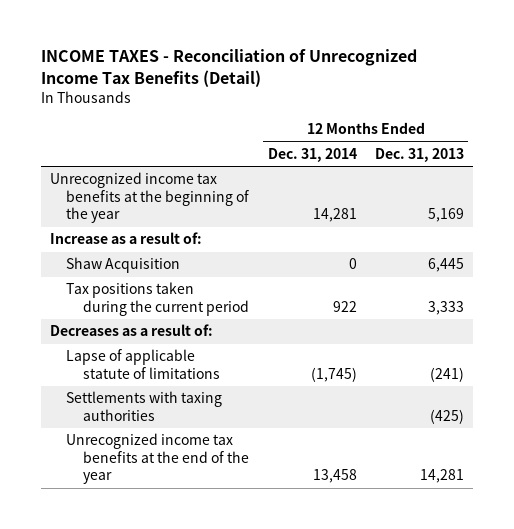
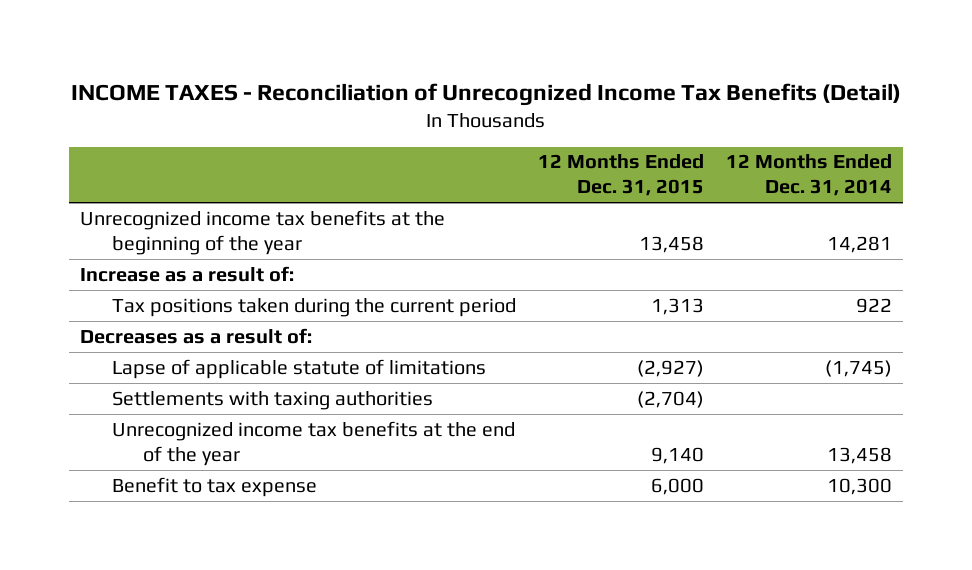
- | 12 Months Ended Dec. 31, 2014 | 12 Months Ended Dec. 31, 2013
+ | 12 Months Ended Dec. 31, 2015 | 12 Months Ended Dec. 31, 2014
- Shaw Acquisition | 0 | 6,445
+ Benefit to tax expense | 6,000 | 10,300

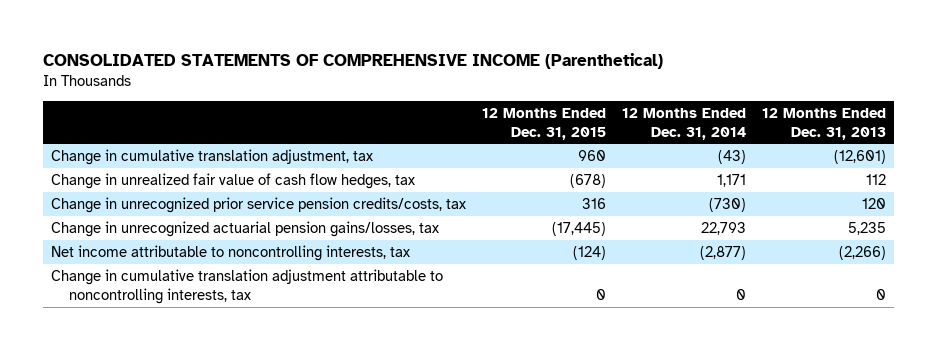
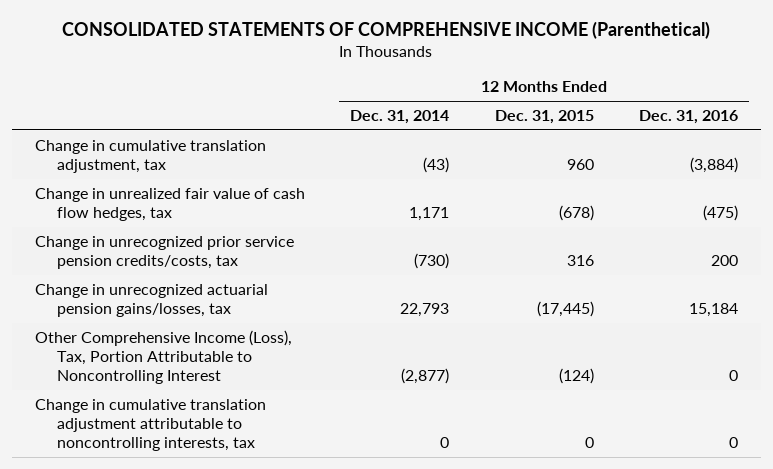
- | 12 Months Ended Dec. 31, 2015 | 12 Months Ended Dec. 31, 2014 | 12 Months Ended Dec. 31, 2013
+ | 12 Months Ended Dec. 31, 2014 | 12 Months Ended Dec. 31, 2015 | 12 Months Ended Dec. 31, 2016
- Net income attributable to noncontrolling interests, tax | (124) | (2,877) | (2,266)
+ Other Comprehensive Income (Loss), Tax, Portion Attributable to Noncontrolling Interest | (2,877) | (124) | 0

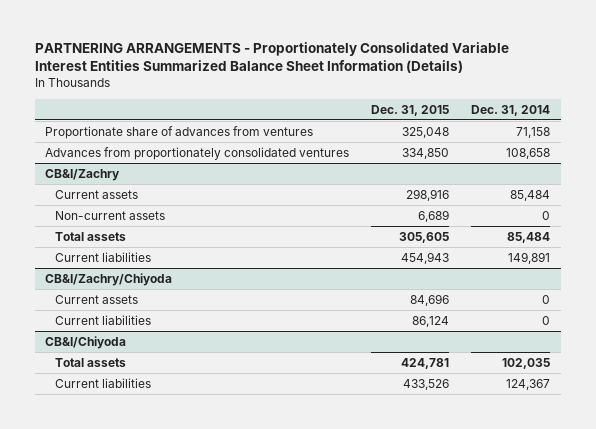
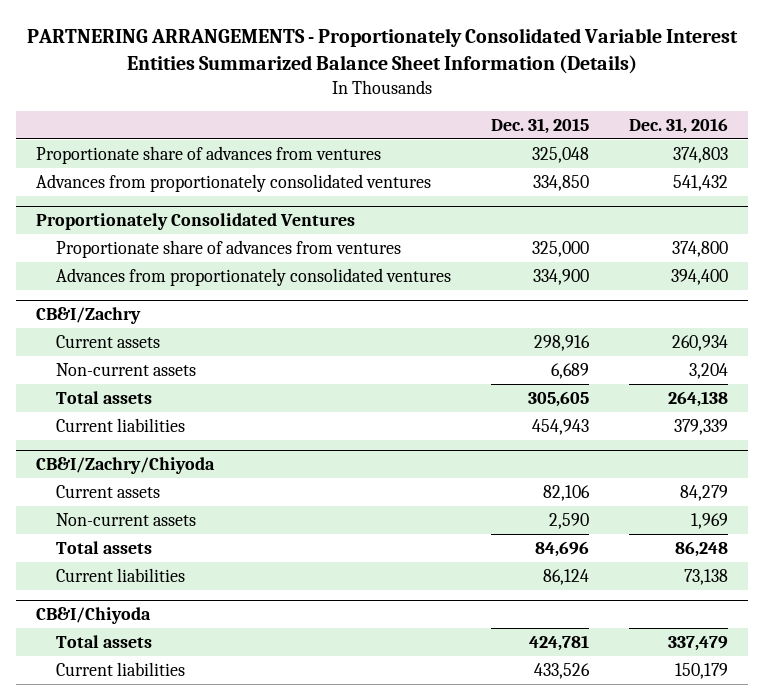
- | Dec. 31, 2015 | Dec. 31, 2014
+ | Dec. 31, 2015 | Dec. 31, 2016
+ Proportionately Consolidated Ventures
+ Proportionate share of advances from ventures | 325,000 | 374,800
+ Advances from proportionately consolidated ventures | 334,900 | 394,400
@ CB&I/Zachry/Chiyoda
- Current assets | 84,696 | 0
+ Current assets | 82,106 | 84,279
+ Non-current assets | 2,590 | 1,969
+ Total assets | 84,696 | 86,248

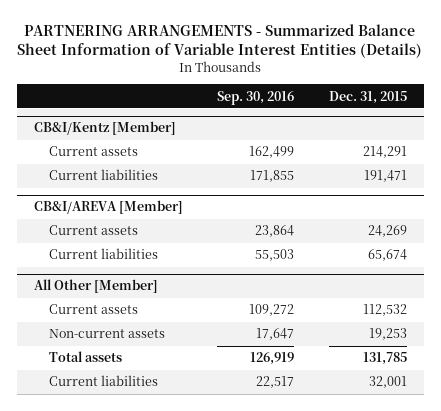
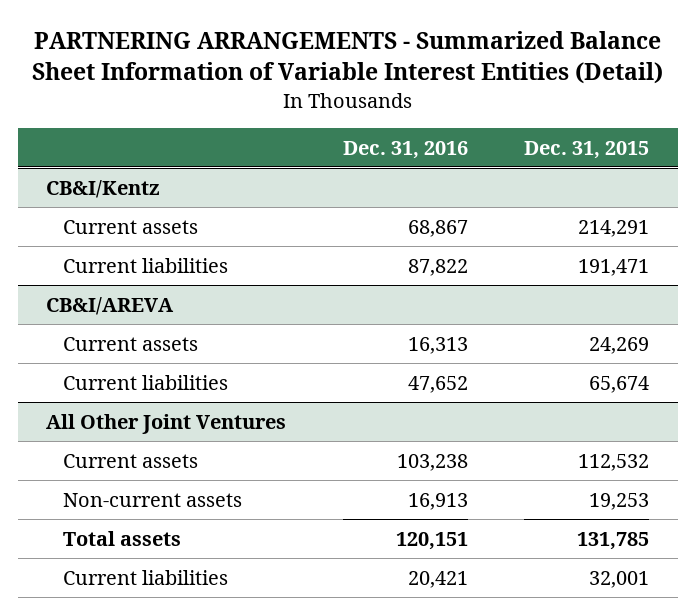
- PARTNERING ARRANGEMENTS - Summarized Balance Sheet Information of Variable Interest Entities (Details)
+ PARTNERING ARRANGEMENTS - Summarized Balance Sheet Information of Variable Interest Entities (Detail)
- | Sep. 30, 2016 | Dec. 31, 2015
+ | Dec. 31, 2016 | Dec. 31, 2015
- CB&I/Kentz [Member]
+ CB&I/Kentz
- CB&I/AREVA [Member]
+ CB&I/AREVA
- All Other [Member]
+ All Other Joint Ventures

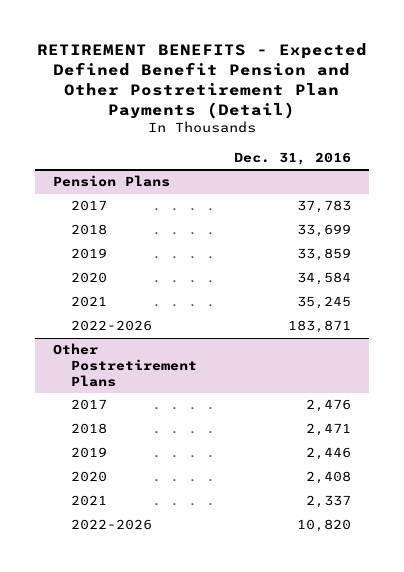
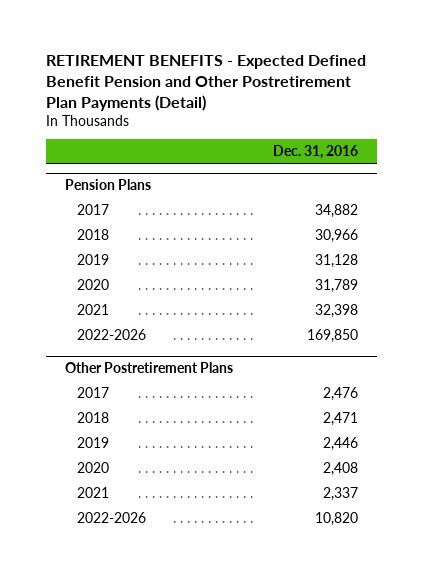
@ Pension Plans
- 2017 | 37,783
- 2018 | 33,699
- 2019 | 33,859
- 2020 | 34,584
- 2021 | 35,245
- 2022-2026 | 183,871
+ 2017 | 34,882
+ 2018 | 30,966
+ 2019 | 31,128
+ 2020 | 31,789
+ 2021 | 32,398
+ 2022-2026 | 169,850

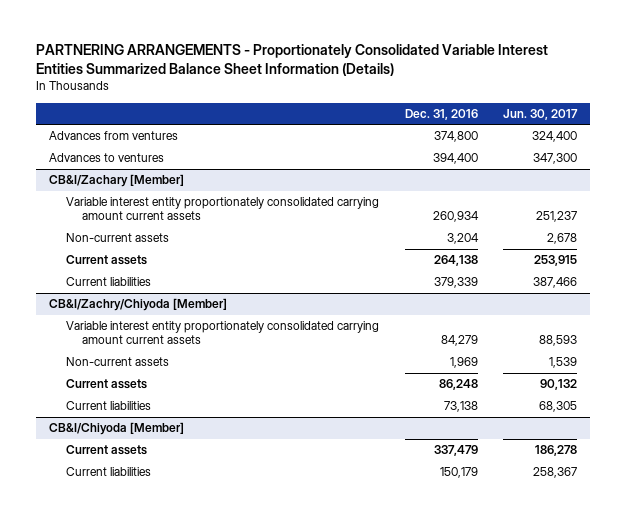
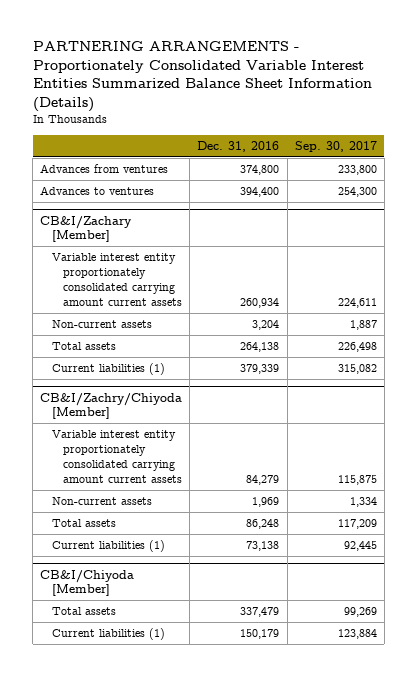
- | Dec. 31, 2016 | Jun. 30, 2017
+ | Dec. 31, 2016 | Sep. 30, 2017
@ CB&I/Zachary [Member]
- Current assets | 264,138 | 253,915
- Current liabilities | 379,339 | 387,466
+ Total assets | 264,138 | 226,498
+ Current liabilities (1) | 379,339 | 315,082
@ CB&I/Zachry/Chiyoda [Member]
- Current assets | 86,248 | 90,132
- Current liabilities | 73,138 | 68,305
+ Total assets | 86,248 | 117,209
+ Current liabilities (1) | 73,138 | 92,445
@ CB&I/Chiyoda [Member]
- Current assets | 337,479 | 186,278
- Current liabilities | 150,179 | 258,367
+ Total assets | 337,479 | 99,269
+ Current liabilities (1) | 150,179 | 123,884

